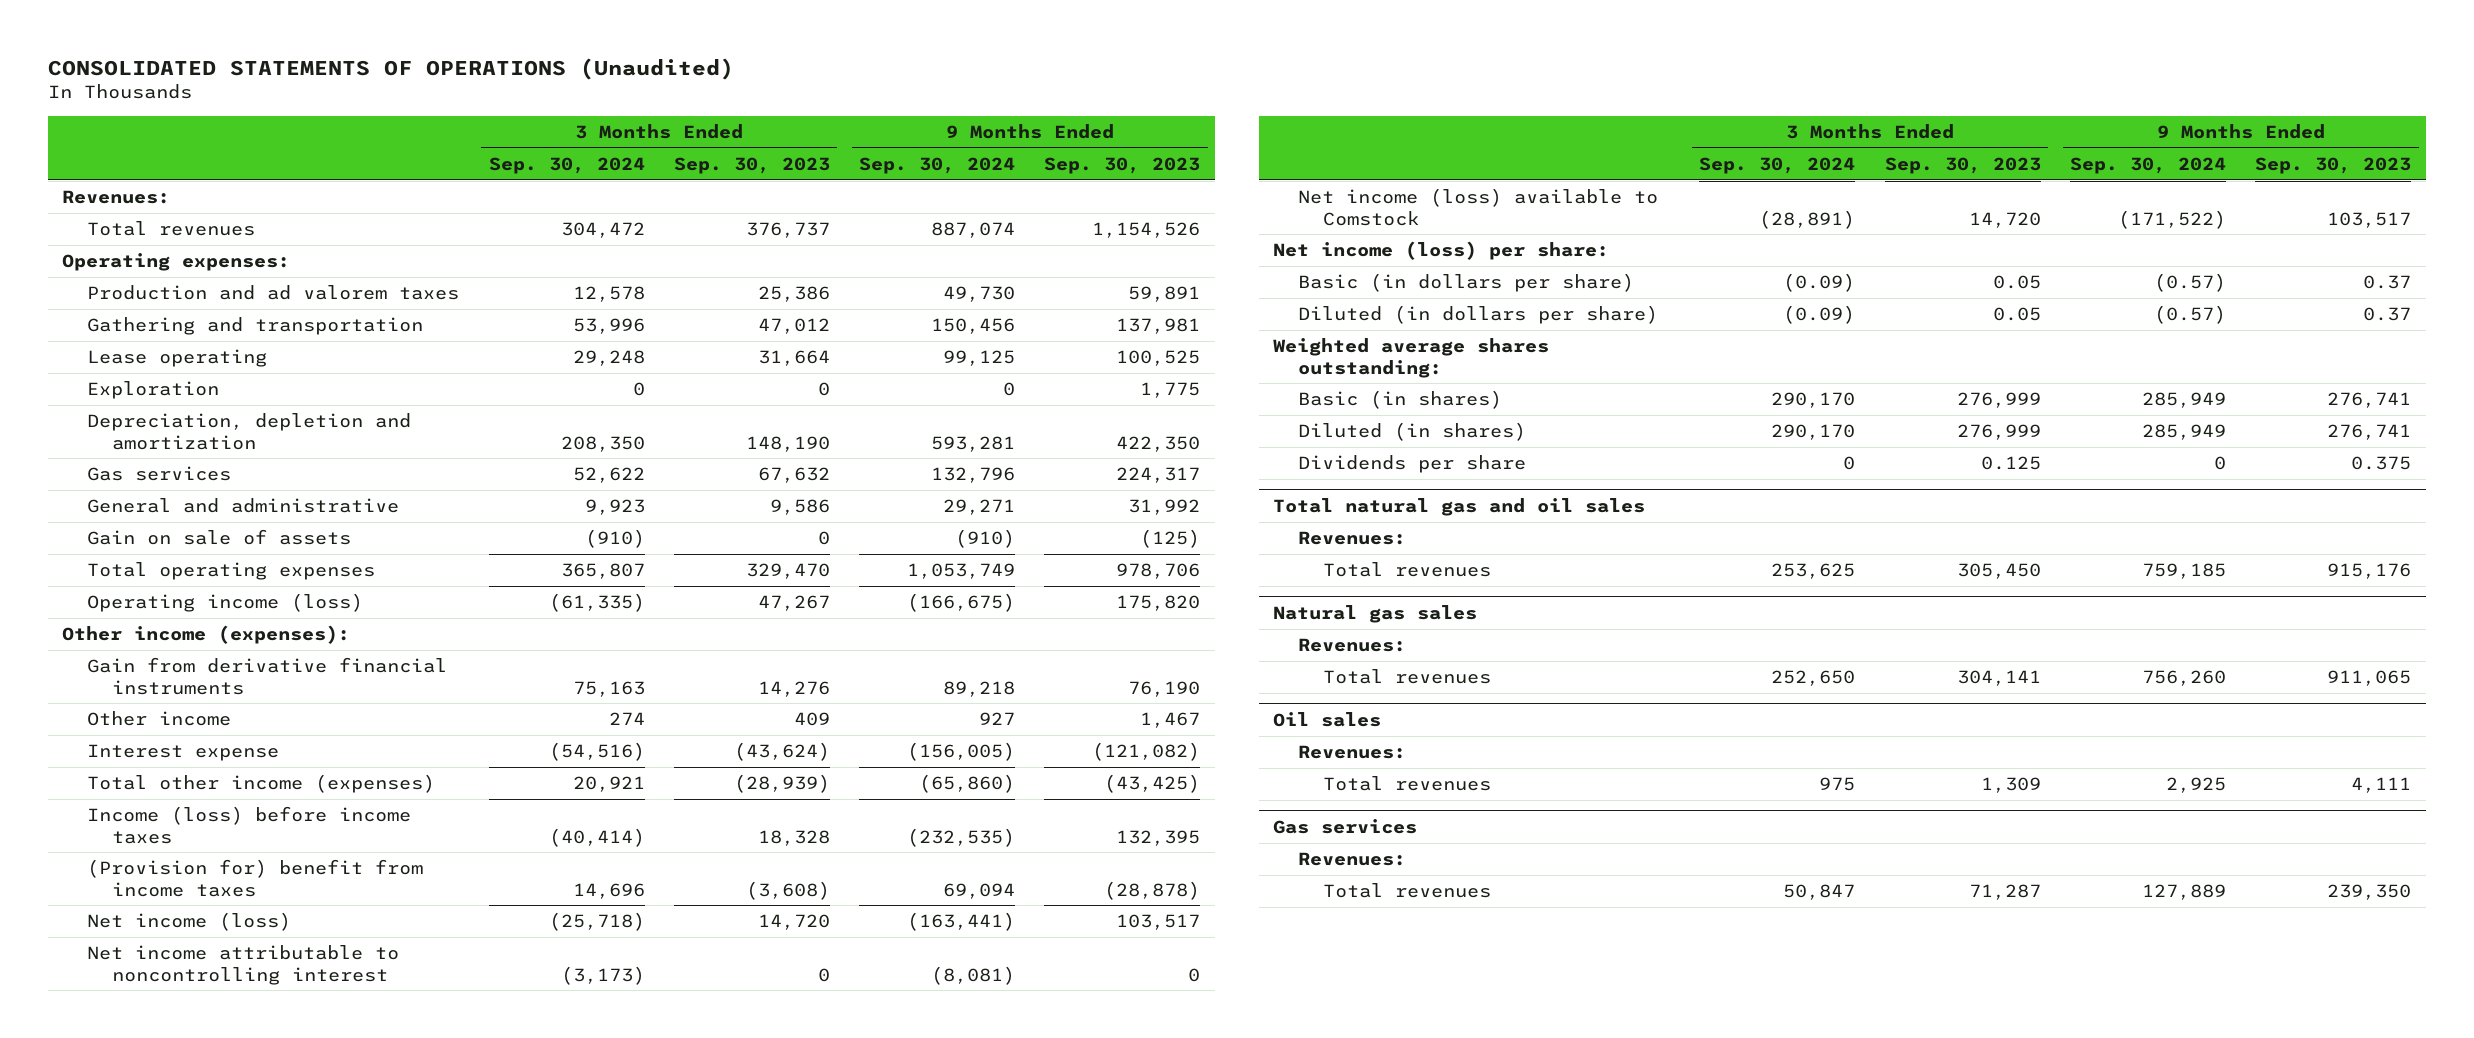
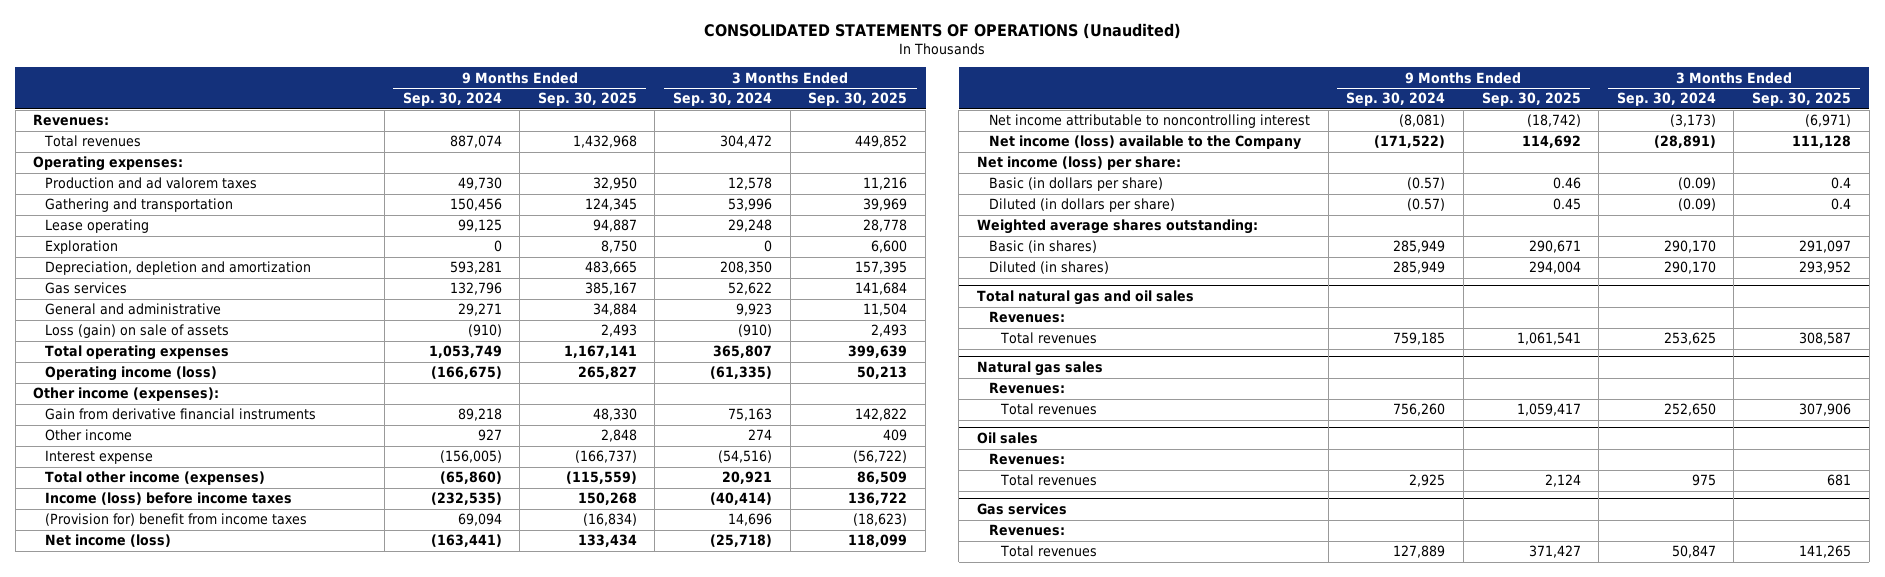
- | 3 Months Ended Sep. 30, 2024 | 3 Months Ended Sep. 30, 2023 | 9 Months Ended Sep. 30, 2024 | 9 Months Ended Sep. 30, 2023
+ | 9 Months Ended Sep. 30, 2024 | 9 Months Ended Sep. 30, 2025 | 3 Months Ended Sep. 30, 2024 | 3 Months Ended Sep. 30, 2025
- Gain on sale of assets | (910) | 0 | (910) | (125)
+ Loss (gain) on sale of assets | (910) | 2,493 | (910) | 2,493
- Net income (loss) available to Comstock | (28,891) | 14,720 | (171,522) | 103,517
+ Net income (loss) available to the Company | (171,522) | 114,692 | (28,891) | 111,128
- Dividends per share | 0 | 0.125 | 0 | 0.375

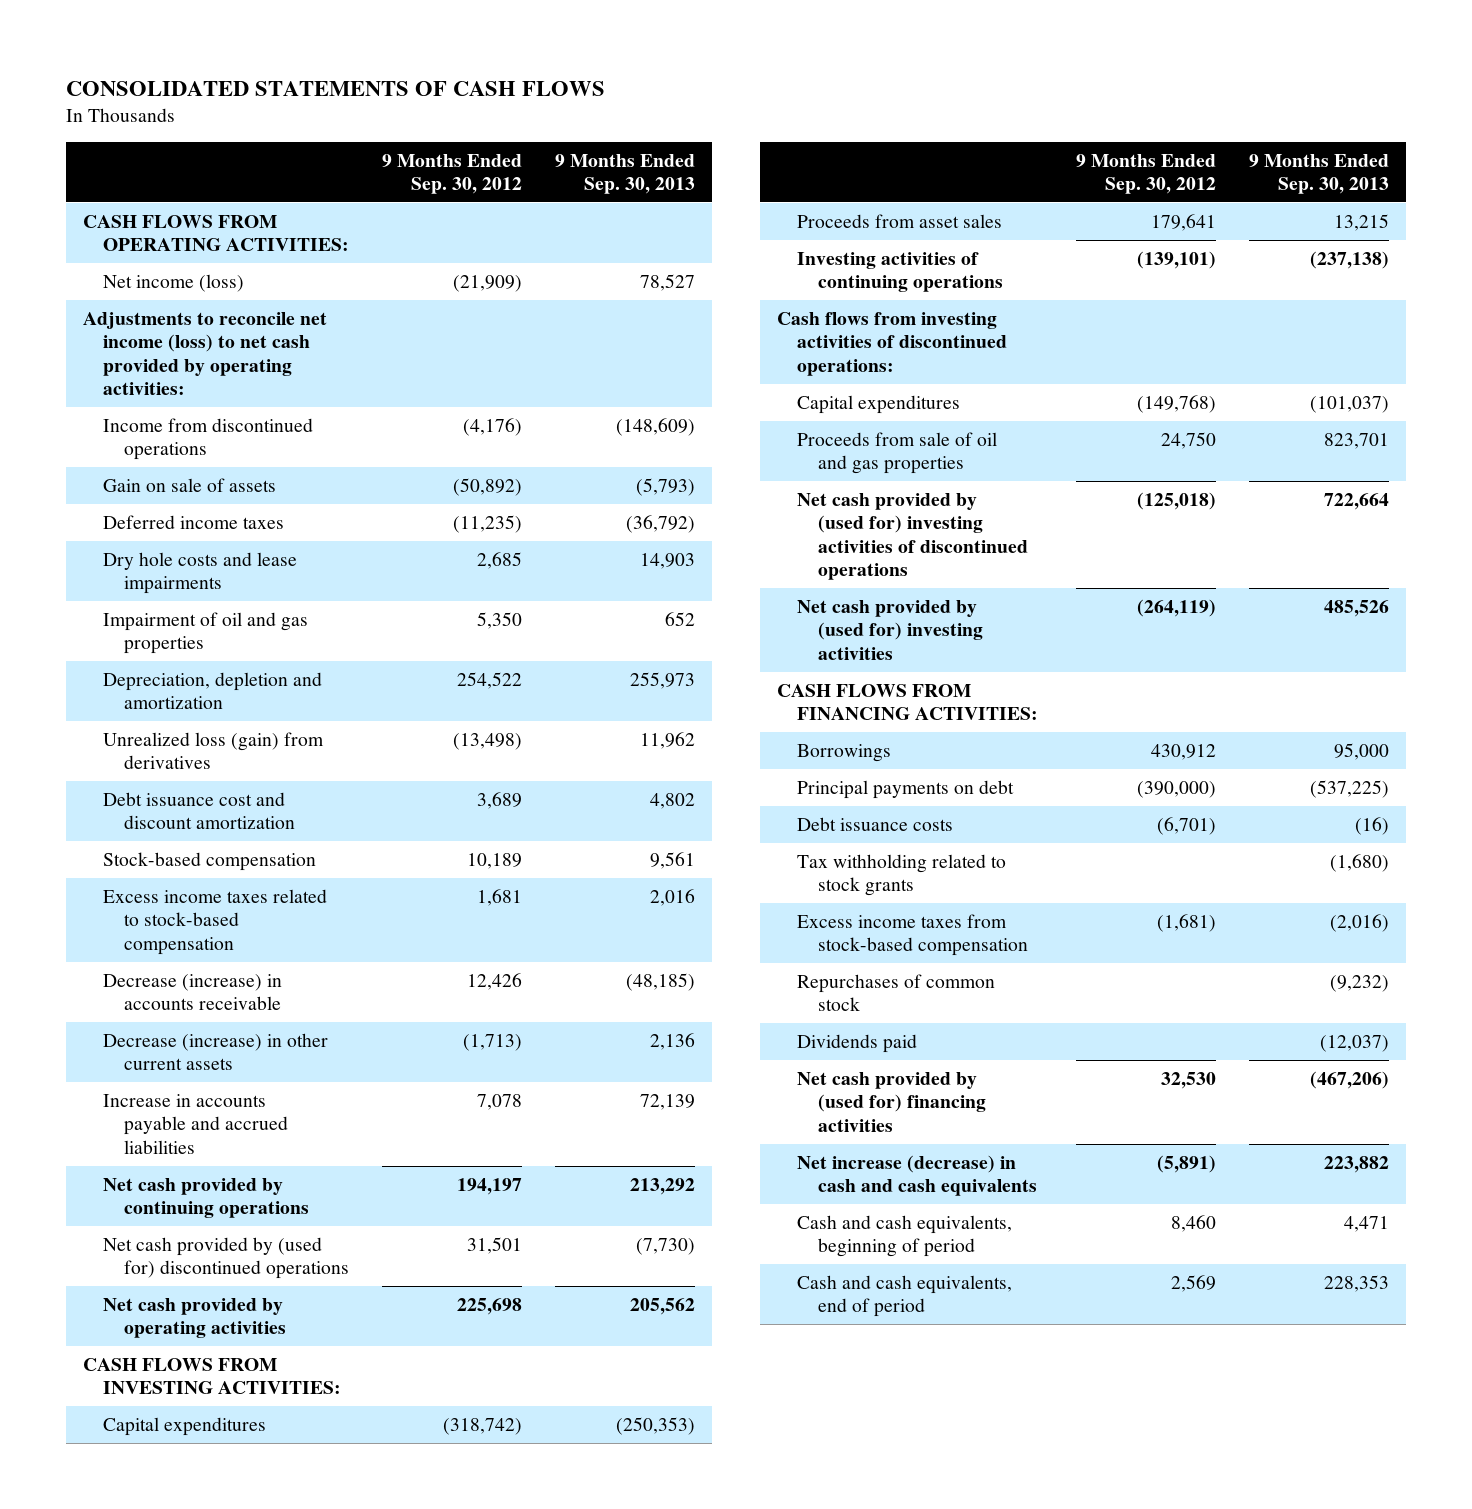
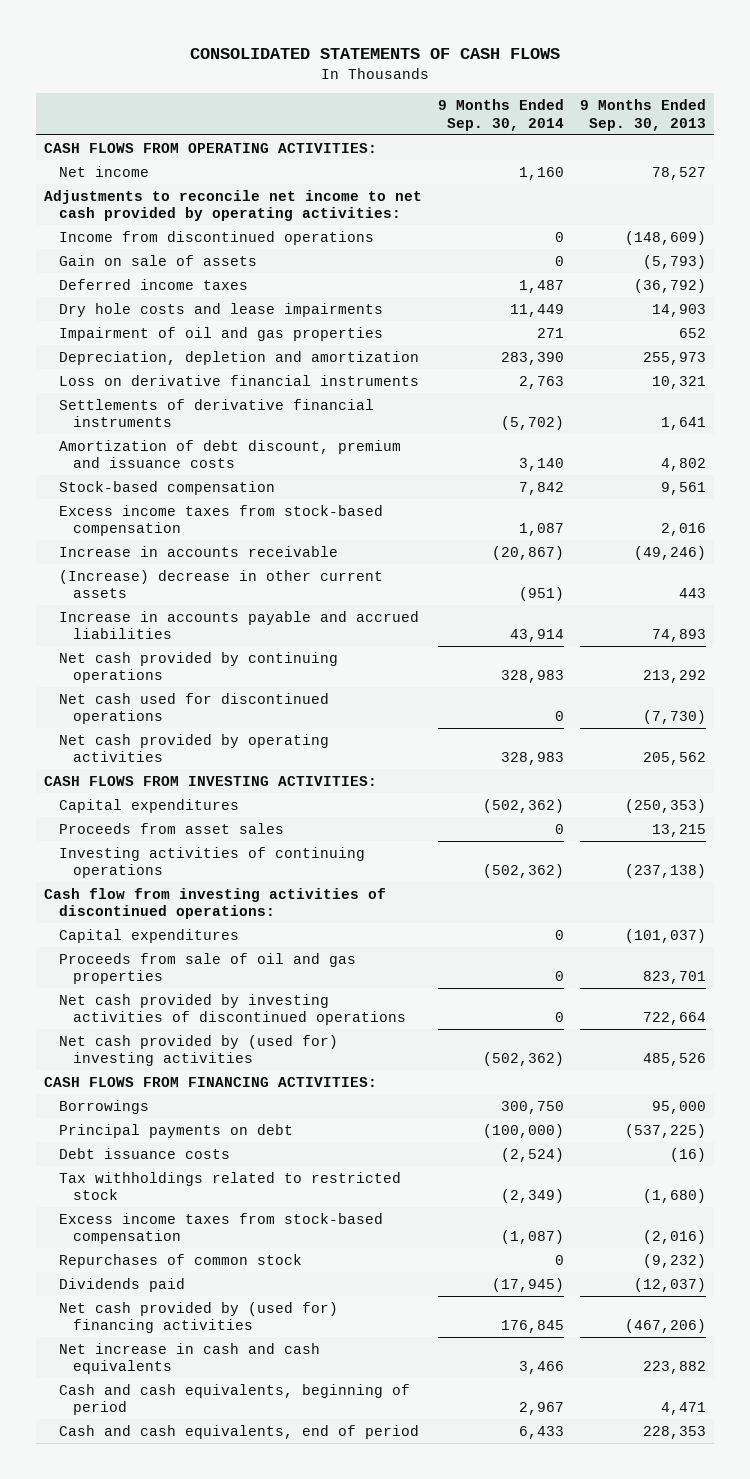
- | 9 Months Ended Sep. 30, 2012 | 9 Months Ended Sep. 30, 2013
+ | 9 Months Ended Sep. 30, 2014 | 9 Months Ended Sep. 30, 2013
- Net income (loss) | (21,909) | 78,527
- Adjustments to reconcile net income (loss) to net cash provided by operating activities:
+ Net income | 1,160 | 78,527
+ Adjustments to reconcile net income to net cash provided by operating activities:
- Unrealized loss (gain) from derivatives | (13,498) | 11,962
- Debt issuance cost and discount amortization | 3,689 | 4,802
+ Loss on derivative financial instruments | 2,763 | 10,321
+ Settlements of derivative financial instruments | (5,702) | 1,641
+ Amortization of debt discount, premium and issuance costs | 3,140 | 4,802
- Excess income taxes related to stock-based compensation | 1,681 | 2,016
- Decrease (increase) in accounts receivable | 12,426 | (48,185)
- Decrease (increase) in other current assets | (1,713) | 2,136
- Increase in accounts payable and accrued liabilities | 7,078 | 72,139
+ Excess income taxes from stock-based compensation | 1,087 | 2,016
+ Increase in accounts receivable | (20,867) | (49,246)
+ (Increase) decrease in other current assets | (951) | 443
+ Increase in accounts payable and accrued liabilities | 43,914 | 74,893
- Net cash provided by (used for) discontinued operations | 31,501 | (7,730)
+ Net cash used for discontinued operations | 0 | (7,730)
- Cash flows from investing activities of discontinued operations:
+ Cash flow from investing activities of discontinued operations:
- Net cash provided by (used for) investing activities of discontinued operations | (125,018) | 722,664
+ Net cash provided by investing activities of discontinued operations | 0 | 722,664
- Tax withholding related to stock grants | | (1,680)
+ Tax withholdings related to restricted stock | (2,349) | (1,680)
- Net increase (decrease) in cash and cash equivalents | (5,891) | 223,882
+ Net increase in cash and cash equivalents | 3,466 | 223,882

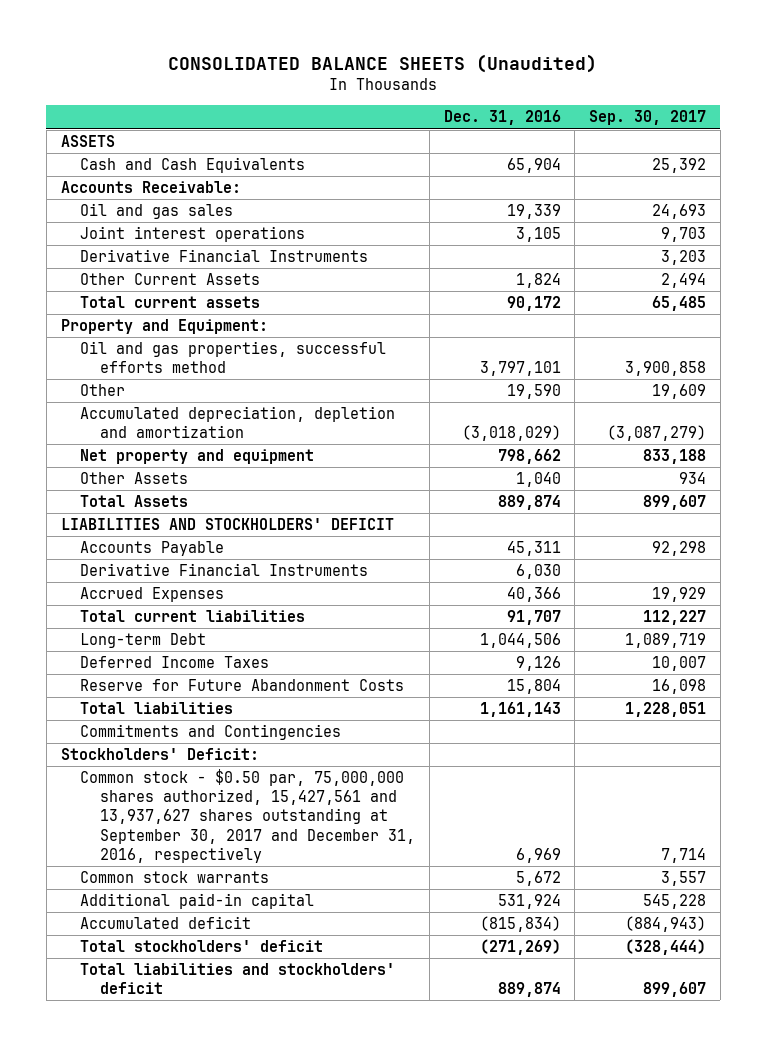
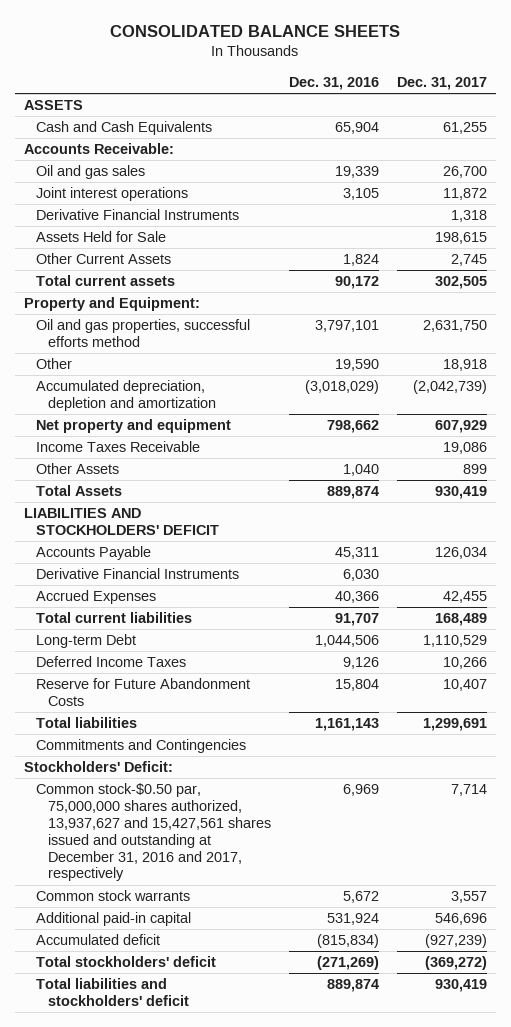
- CONSOLIDATED BALANCE SHEETS (Unaudited)
+ CONSOLIDATED BALANCE SHEETS
- | Dec. 31, 2016 | Sep. 30, 2017
+ | Dec. 31, 2016 | Dec. 31, 2017
+ Assets Held for Sale | | 198,615
+ Income Taxes Receivable | | 19,086
- Common stock - $0.50 par, 75,000,000 shares authorized, 15,427,561 and 13,937,627 shares outstanding at September 30, 2017 and December 31, 2016, respectively | 6,969 | 7,714
+ Common stock-$0.50 par, 75,000,000 shares authorized, 13,937,627 and 15,427,561 shares issued and outstanding at December 31, 2016 and 2017, respectively | 6,969 | 7,714

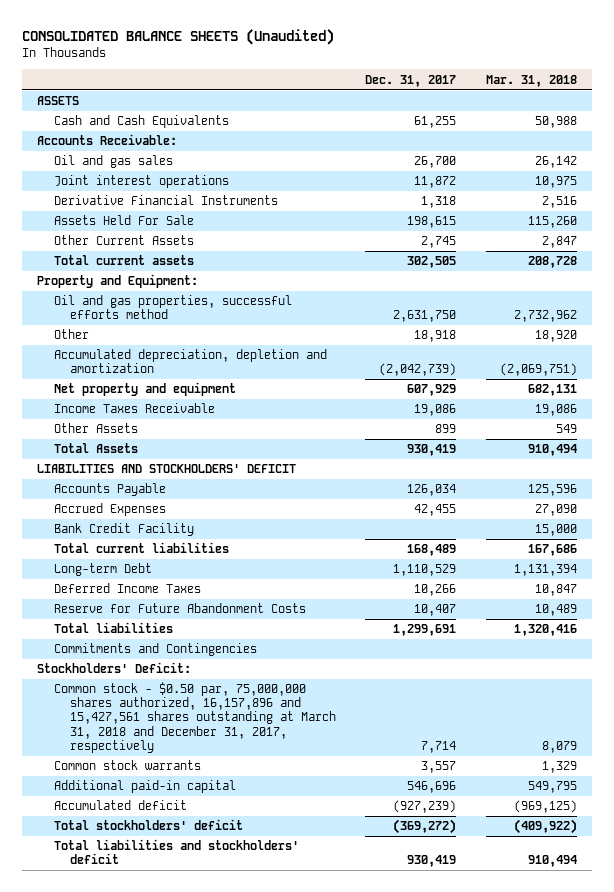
- CONSOLIDATED BALANCE SHEETS
+ CONSOLIDATED BALANCE SHEETS (Unaudited)
- | Dec. 31, 2016 | Dec. 31, 2017
+ | Dec. 31, 2017 | Mar. 31, 2018
- Assets Held for Sale | | 198,615
+ Assets Held For Sale | 198,615 | 115,260
- Derivative Financial Instruments | 6,030 |
+ Bank Credit Facility | | 15,000
- Common stock-$0.50 par, 75,000,000 shares authorized, 13,937,627 and 15,427,561 shares issued and outstanding at December 31, 2016 and 2017, respectively | 6,969 | 7,714
+ Common stock - $0.50 par, 75,000,000 shares authorized, 16,157,896 and 15,427,561 shares outstanding at March 31, 2018 and December 31, 2017, respectively | 7,714 | 8,079

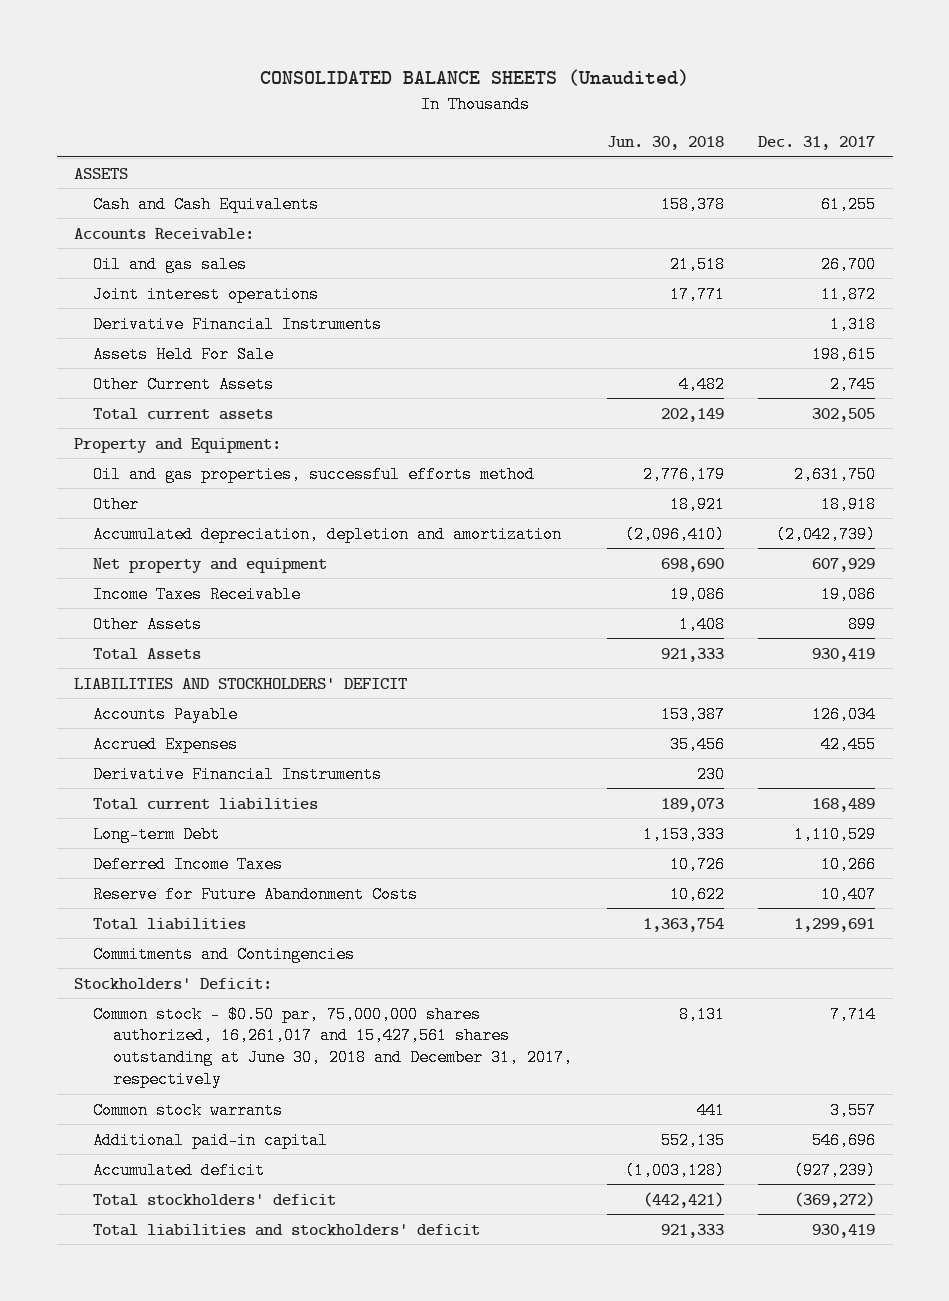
- | Dec. 31, 2017 | Mar. 31, 2018
+ | Jun. 30, 2018 | Dec. 31, 2017
- Bank Credit Facility | | 15,000
+ Derivative Financial Instruments | 230 |
- Common stock - $0.50 par, 75,000,000 shares authorized, 16,157,896 and 15,427,561 shares outstanding at March 31, 2018 and December 31, 2017, respectively | 7,714 | 8,079
+ Common stock - $0.50 par, 75,000,000 shares authorized, 16,261,017 and 15,427,561 shares outstanding at June 30, 2018 and December 31, 2017, respectively | 8,131 | 7,714

